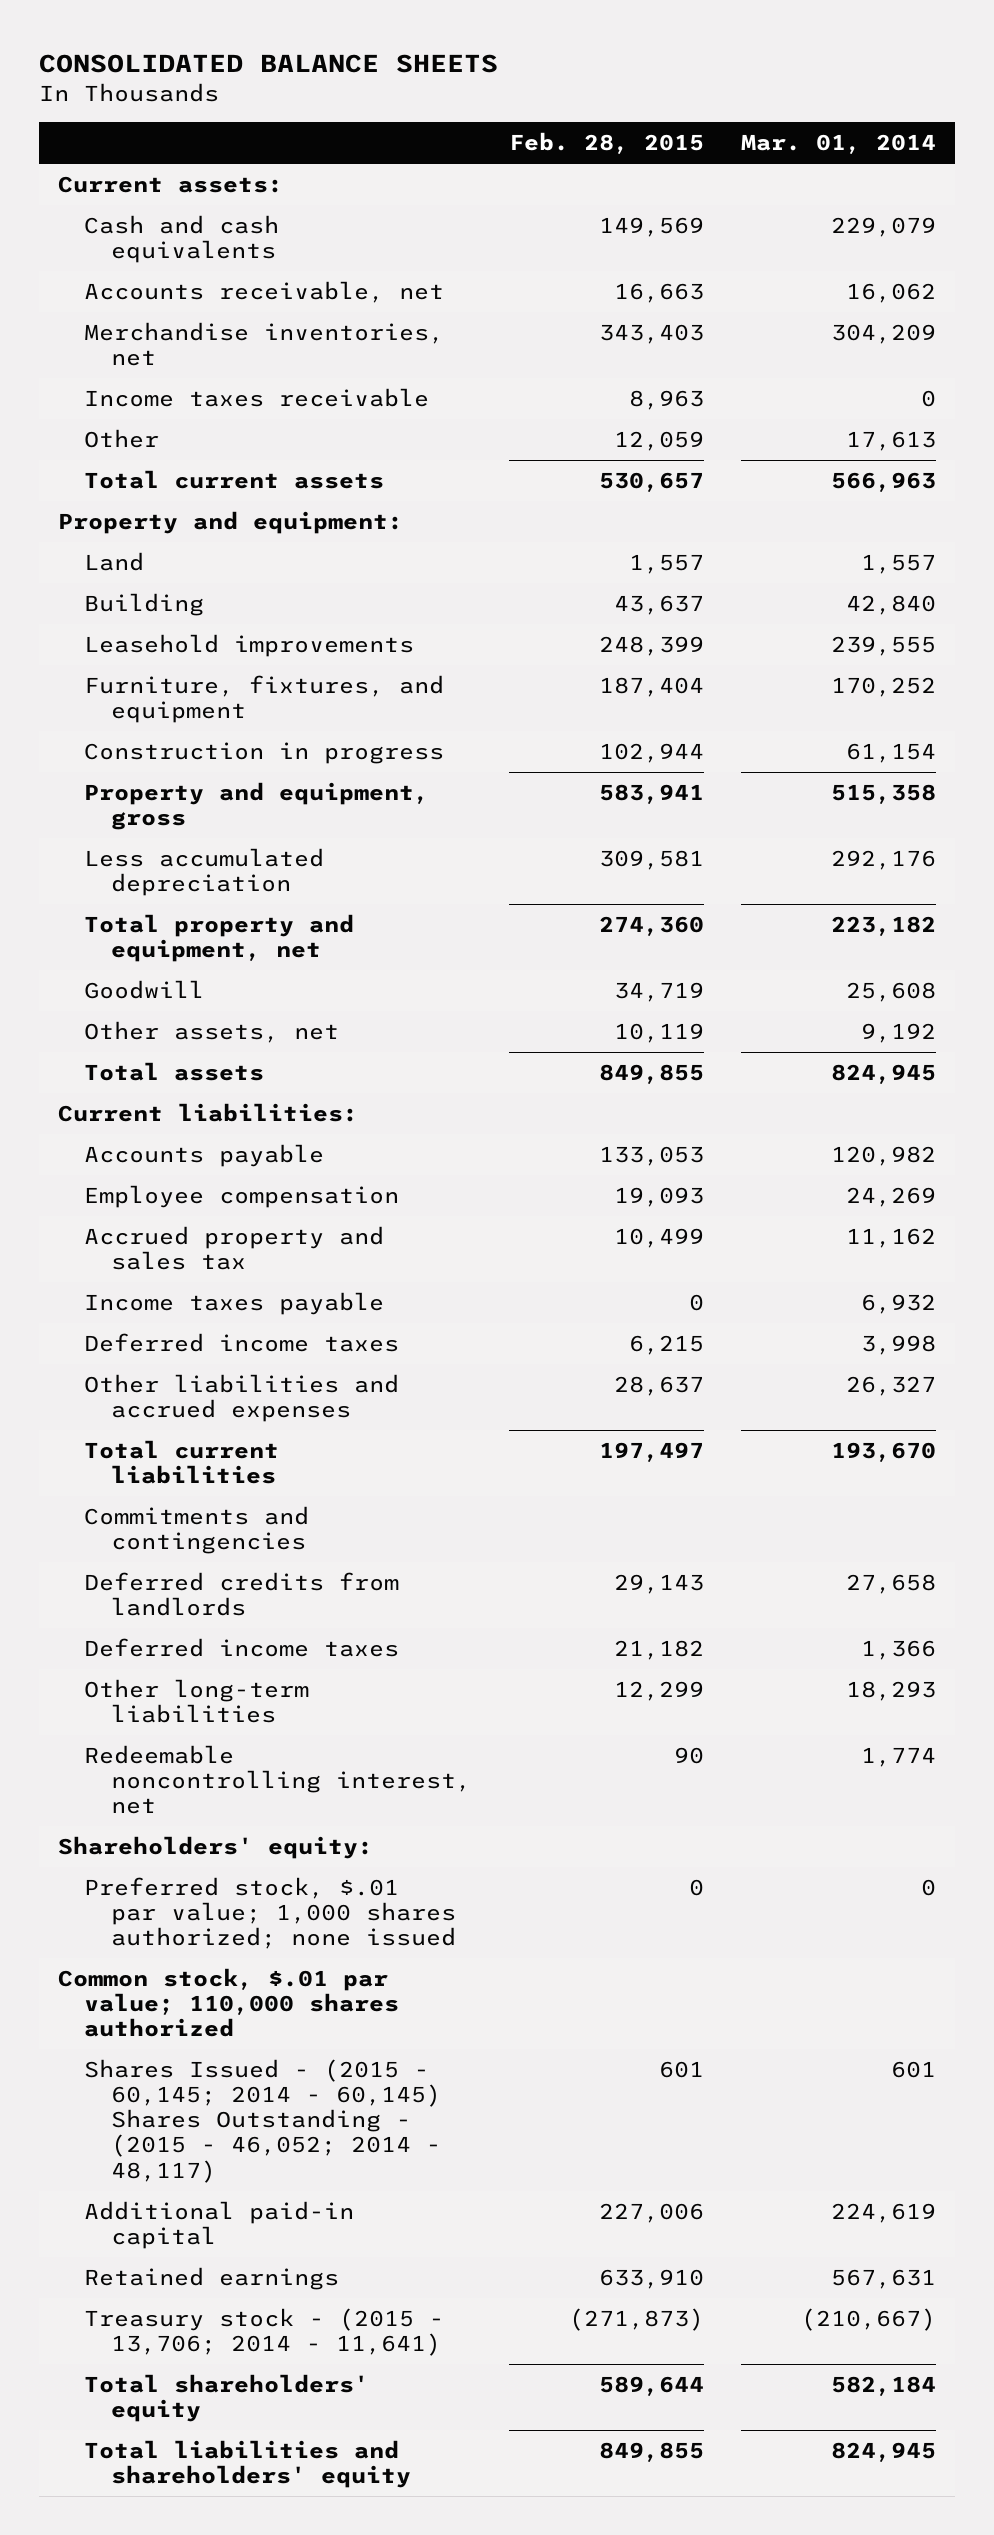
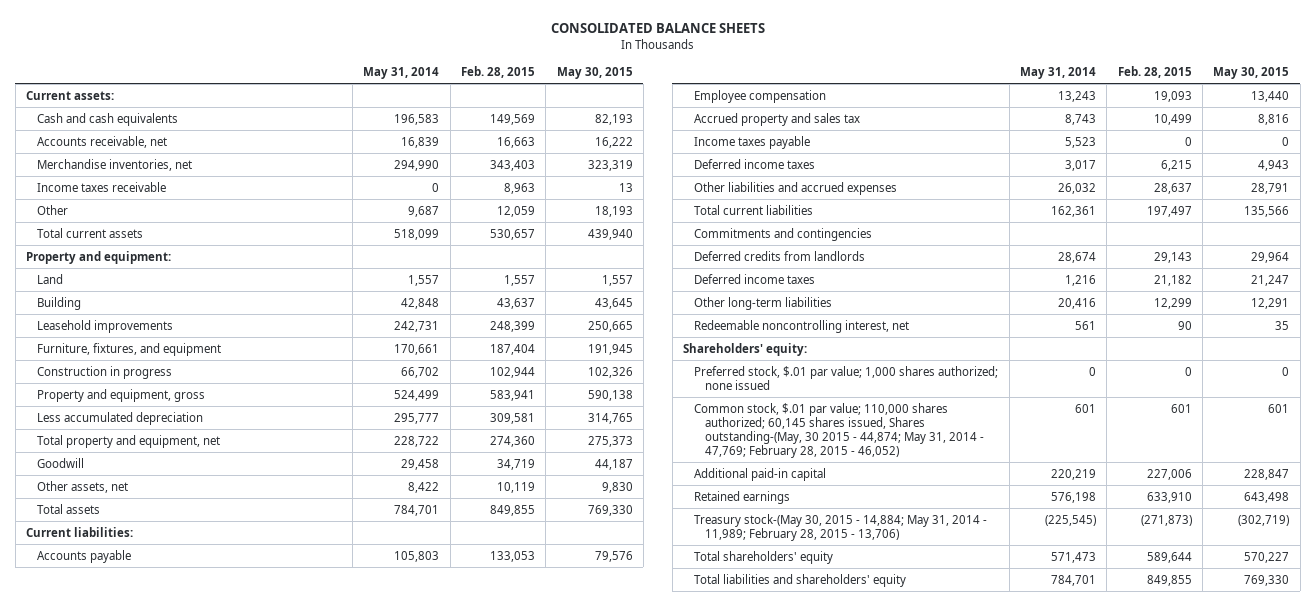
- | Feb. 28, 2015 | Mar. 01, 2014
+ | May 31, 2014 | Feb. 28, 2015 | May 30, 2015
- Common stock, $.01 par value; 110,000 shares authorized
- Shares Issued - (2015 - 60,145; 2014 - 60,145) Shares Outstanding - (2015 - 46,052; 2014 - 48,117) | 601 | 601
+ Common stock, $.01 par value; 110,000 shares authorized; 60,145 shares issued, Shares outstanding-(May, 30 2015 - 44,874; May 31, 2014 - 47,769; February 28, 2015 - 46,052) | 601 | 601 | 601
- Treasury stock - (2015 - 13,706; 2014 - 11,641) | (271,873) | (210,667)
+ Treasury stock-(May 30, 2015 - 14,884; May 31, 2014 - 11,989; February 28, 2015 - 13,706) | (225,545) | (271,873) | (302,719)

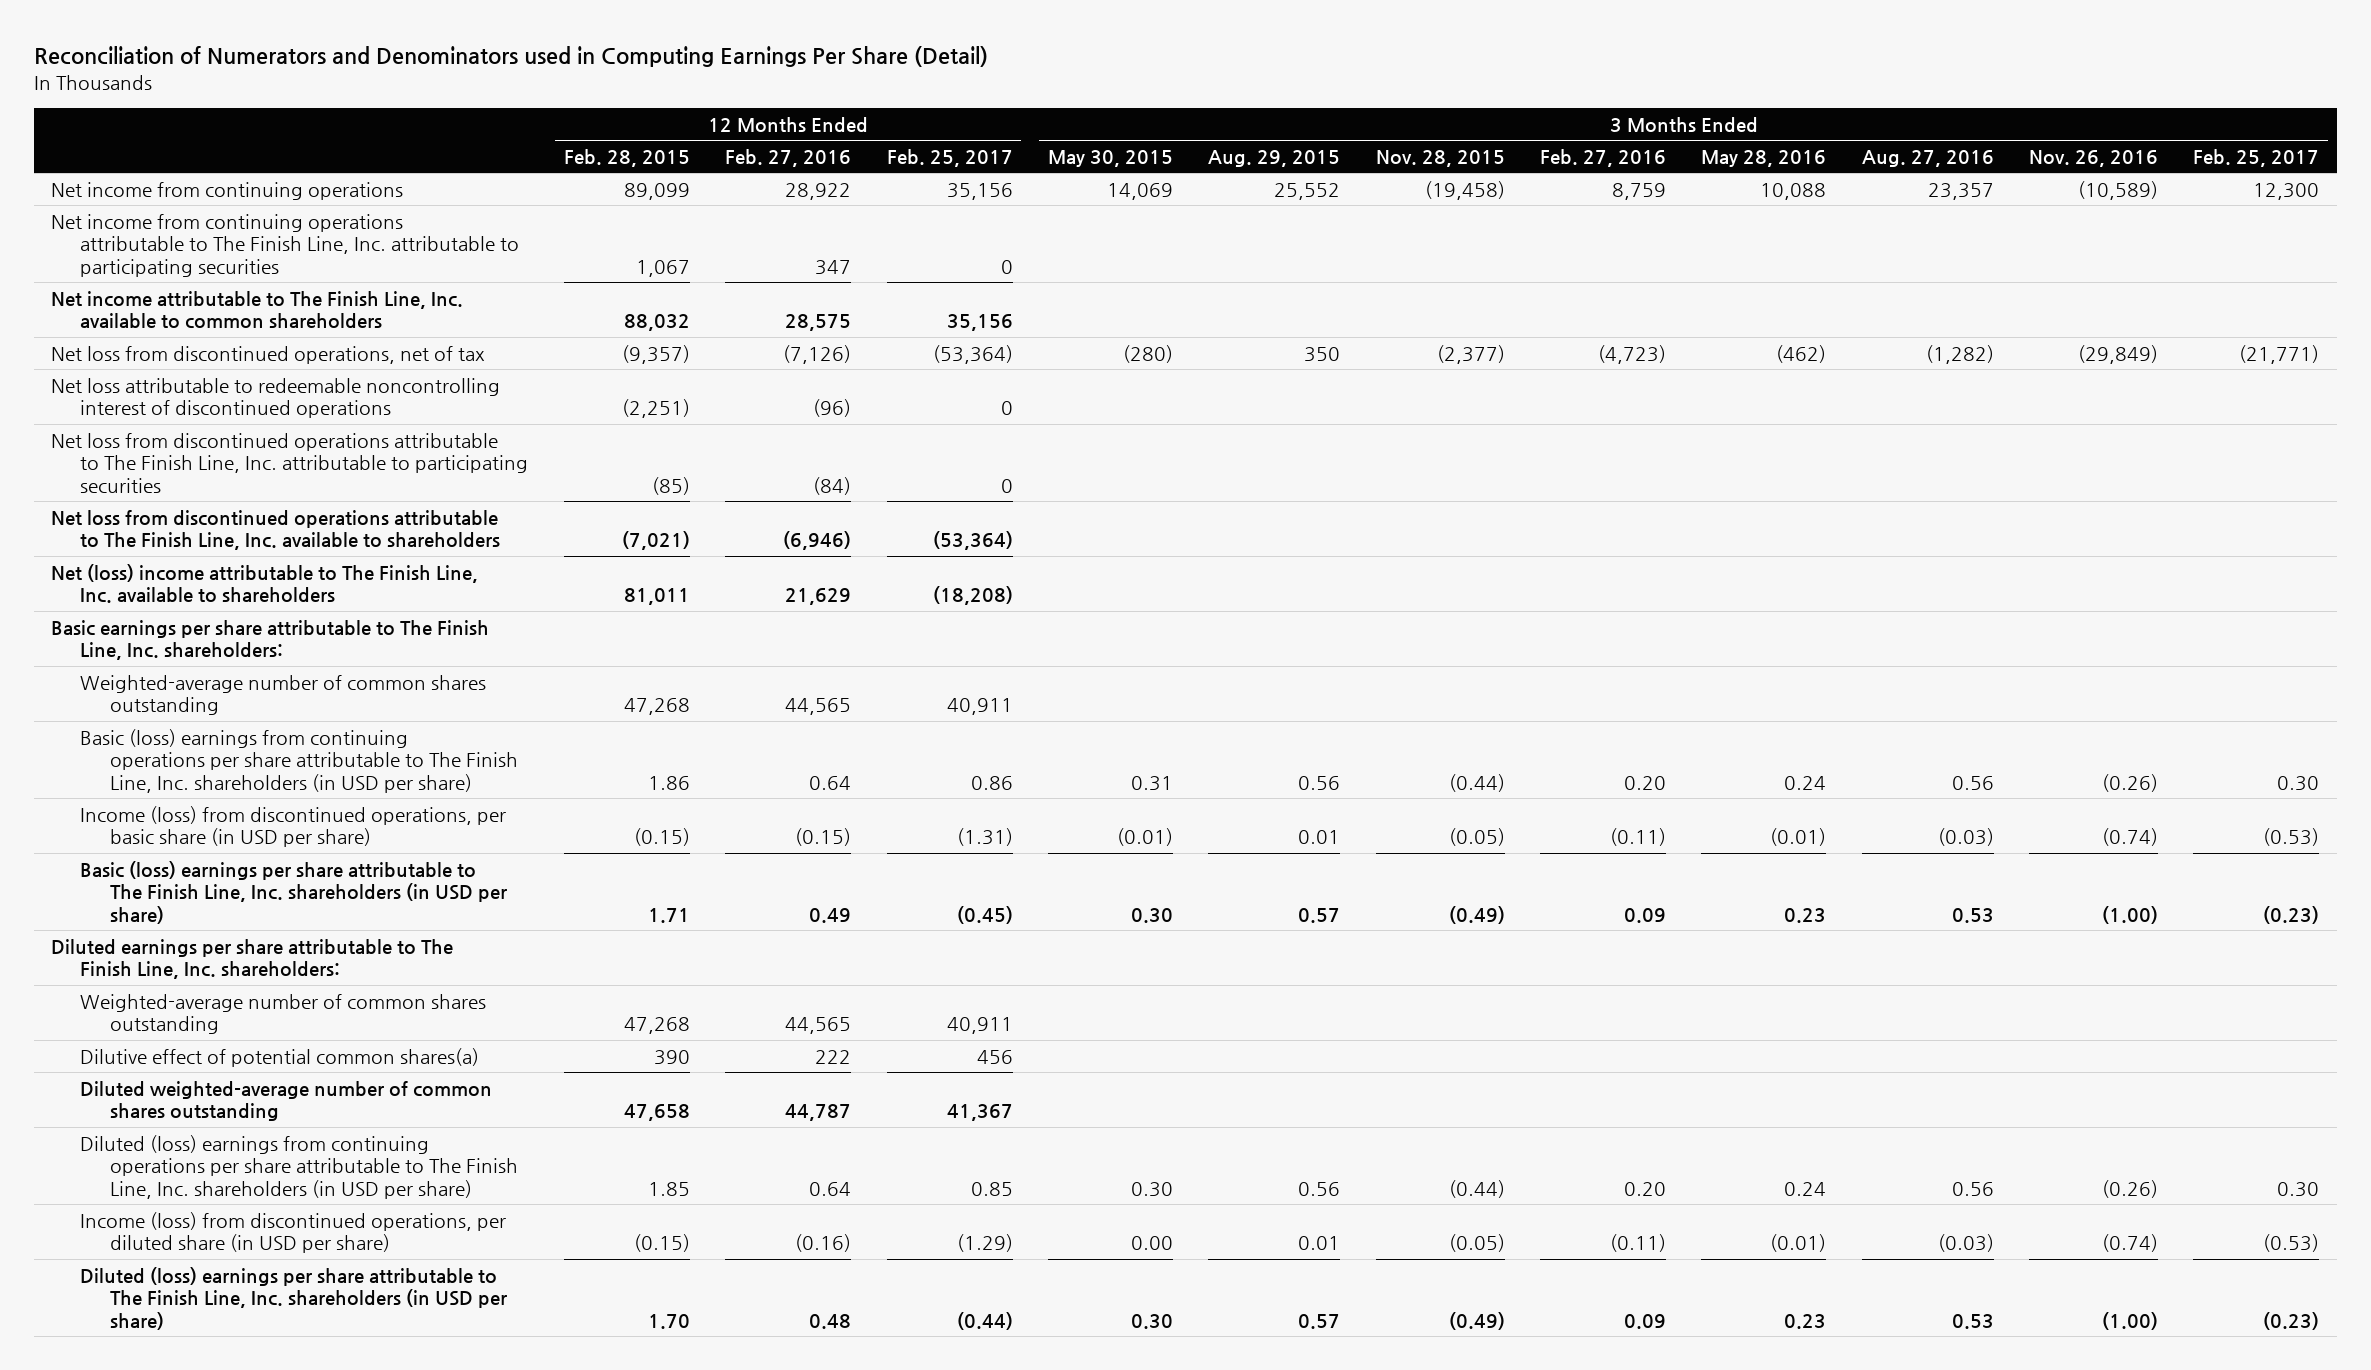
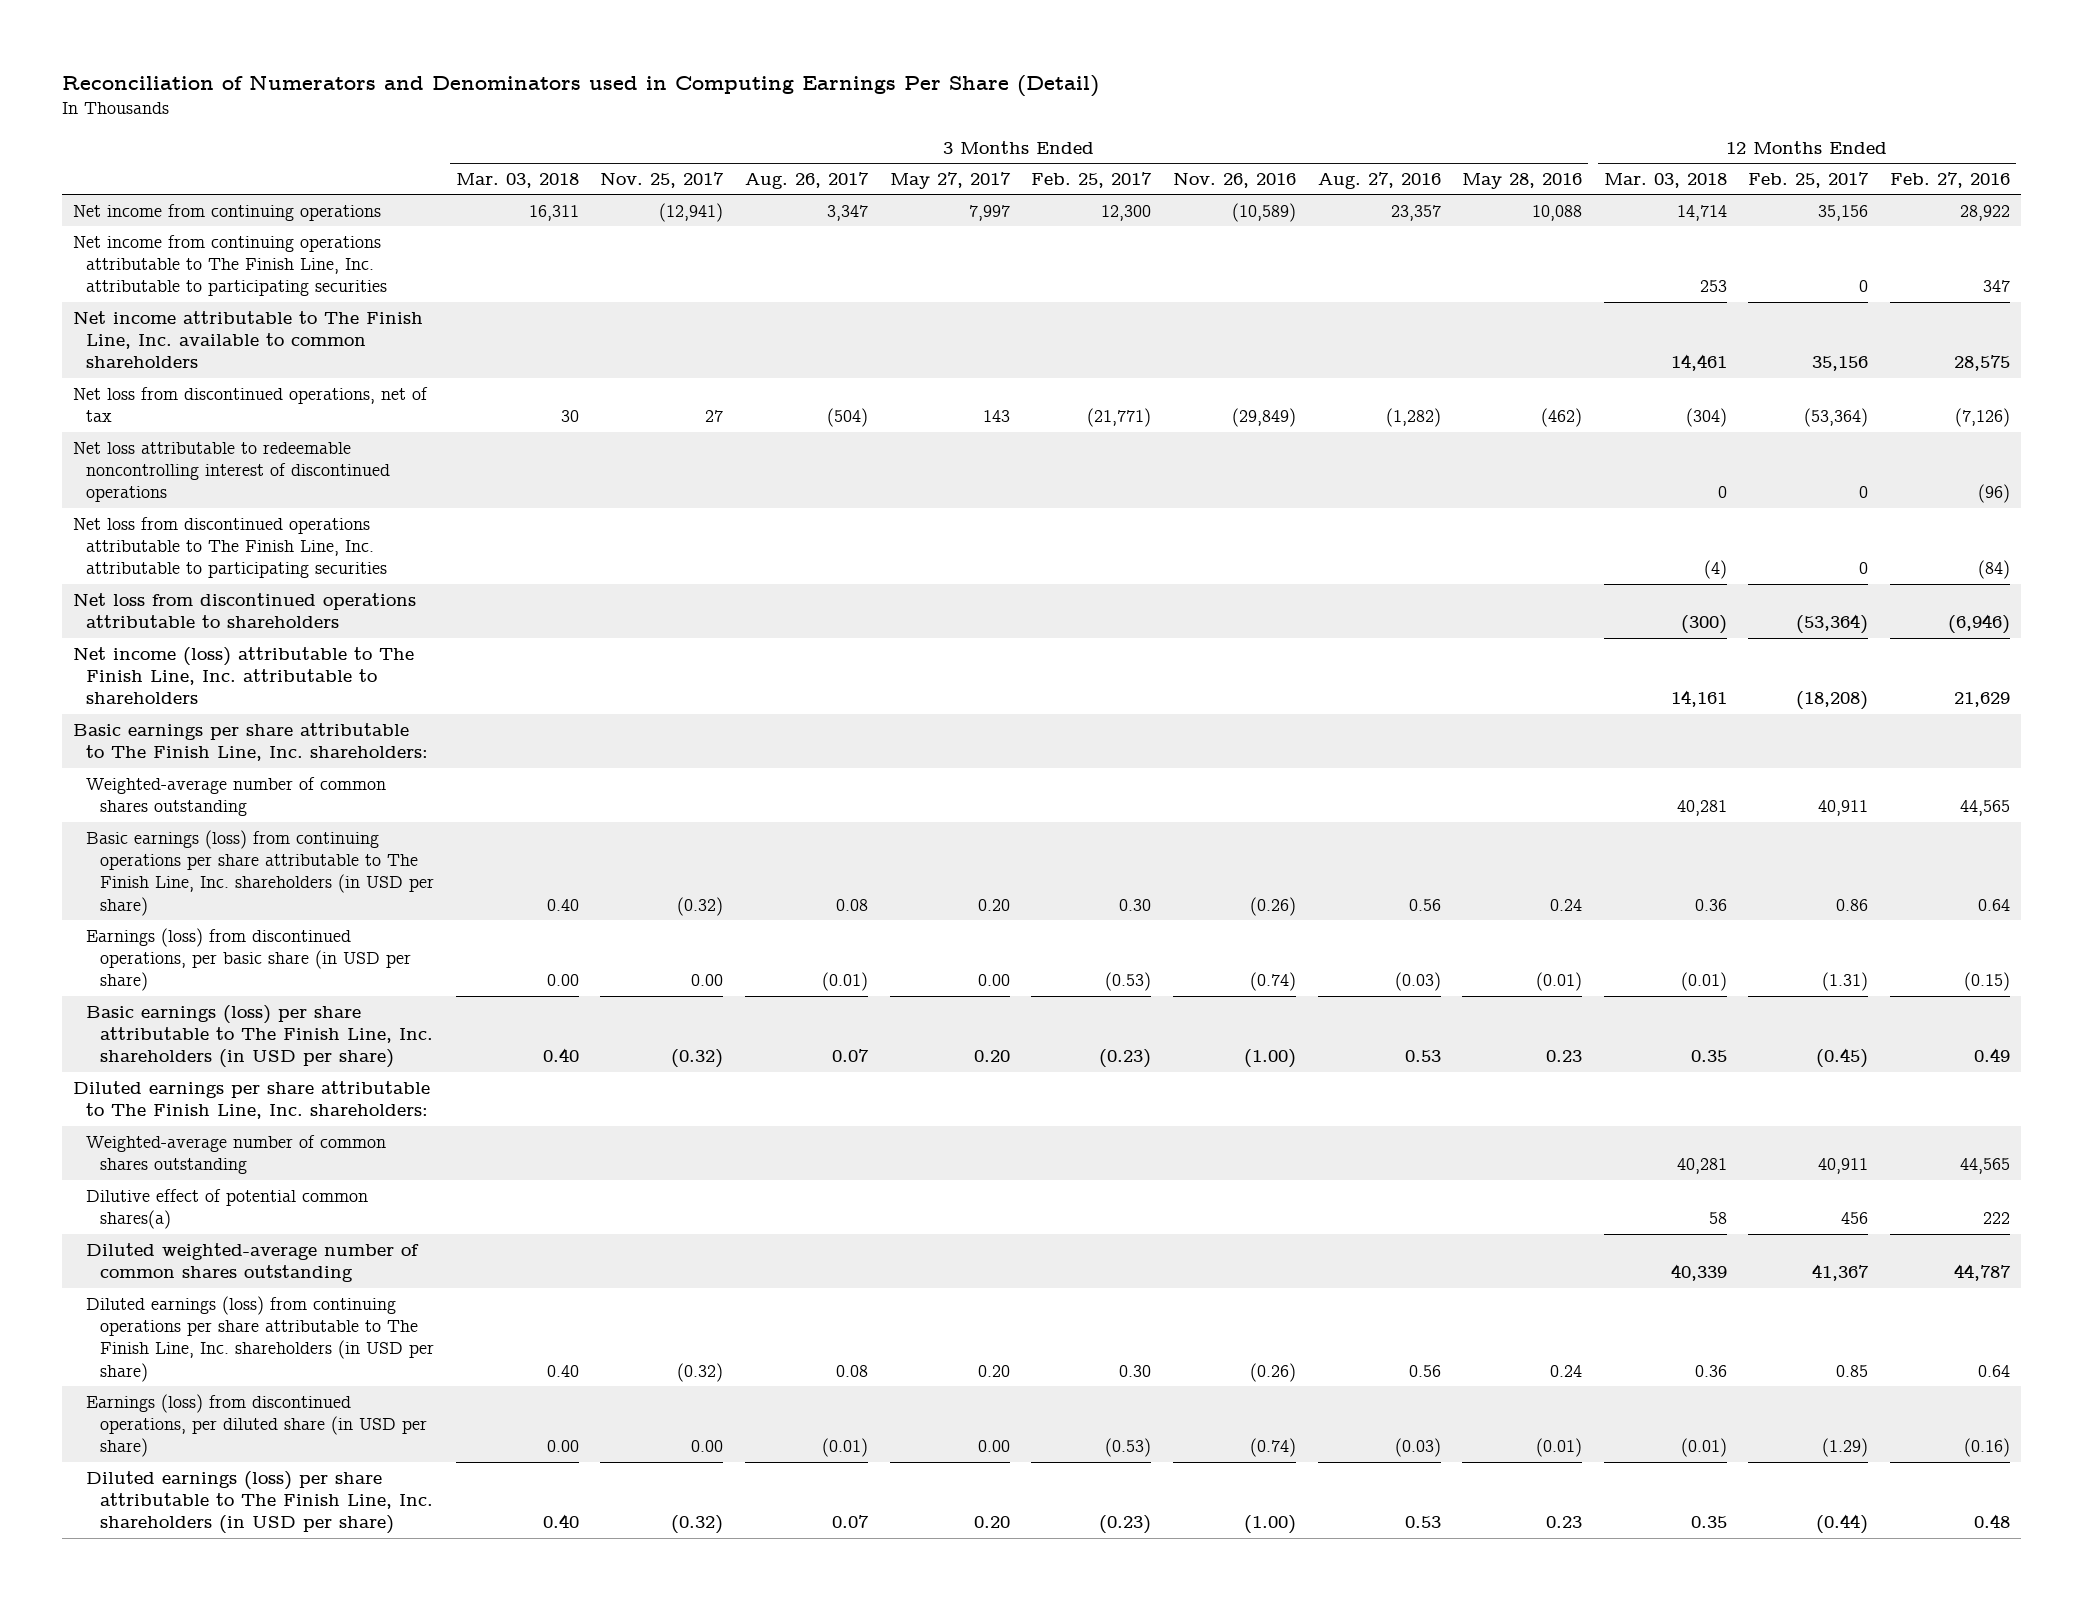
- | 12 Months Ended Feb. 28, 2015 | 12 Months Ended Feb. 27, 2016 | 12 Months Ended Feb. 25, 2017 | 3 Months Ended May 30, 2015 | 3 Months Ended Aug. 29, 2015 | 3 Months Ended Nov. 28, 2015 | 3 Months Ended Feb. 27, 2016 | 3 Months Ended May 28, 2016 | 3 Months Ended Aug. 27, 2016 | 3 Months Ended Nov. 26, 2016 | 3 Months Ended Feb. 25, 2017
+ | 3 Months Ended Mar. 03, 2018 | 3 Months Ended Nov. 25, 2017 | 3 Months Ended Aug. 26, 2017 | 3 Months Ended May 27, 2017 | 3 Months Ended Feb. 25, 2017 | 3 Months Ended Nov. 26, 2016 | 3 Months Ended Aug. 27, 2016 | 3 Months Ended May 28, 2016 | 12 Months Ended Mar. 03, 2018 | 12 Months Ended Feb. 25, 2017 | 12 Months Ended Feb. 27, 2016
- Net loss from discontinued operations attributable to The Finish Line, Inc. available to shareholders | (7,021) | (6,946) | (53,364) | | | | | | | |
- Net (loss) income attributable to The Finish Line, Inc. available to shareholders | 81,011 | 21,629 | (18,208) | | | | | | | |
+ Net loss from discontinued operations attributable to shareholders | | | | | | | | | (300) | (53,364) | (6,946)
+ Net income (loss) attributable to The Finish Line, Inc. attributable to shareholders | | | | | | | | | 14,161 | (18,208) | 21,629
- Basic (loss) earnings from continuing operations per share attributable to The Finish Line, Inc. shareholders (in USD per share) | 1.86 | 0.64 | 0.86 | 0.31 | 0.56 | (0.44) | 0.20 | 0.24 | 0.56 | (0.26) | 0.30
- Income (loss) from discontinued operations, per basic share (in USD per share) | (0.15) | (0.15) | (1.31) | (0.01) | 0.01 | (0.05) | (0.11) | (0.01) | (0.03) | (0.74) | (0.53)
- Basic (loss) earnings per share attributable to The Finish Line, Inc. shareholders (in USD per share) | 1.71 | 0.49 | (0.45) | 0.30 | 0.57 | (0.49) | 0.09 | 0.23 | 0.53 | (1.00) | (0.23)
+ Basic earnings (loss) from continuing operations per share attributable to The Finish Line, Inc. shareholders (in USD per share) | 0.40 | (0.32) | 0.08 | 0.20 | 0.30 | (0.26) | 0.56 | 0.24 | 0.36 | 0.86 | 0.64
+ Earnings (loss) from discontinued operations, per basic share (in USD per share) | 0.00 | 0.00 | (0.01) | 0.00 | (0.53) | (0.74) | (0.03) | (0.01) | (0.01) | (1.31) | (0.15)
+ Basic earnings (loss) per share attributable to The Finish Line, Inc. shareholders (in USD per share) | 0.40 | (0.32) | 0.07 | 0.20 | (0.23) | (1.00) | 0.53 | 0.23 | 0.35 | (0.45) | 0.49
- Diluted (loss) earnings from continuing operations per share attributable to The Finish Line, Inc. shareholders (in USD per share) | 1.85 | 0.64 | 0.85 | 0.30 | 0.56 | (0.44) | 0.20 | 0.24 | 0.56 | (0.26) | 0.30
- Income (loss) from discontinued operations, per diluted share (in USD per share) | (0.15) | (0.16) | (1.29) | 0.00 | 0.01 | (0.05) | (0.11) | (0.01) | (0.03) | (0.74) | (0.53)
- Diluted (loss) earnings per share attributable to The Finish Line, Inc. shareholders (in USD per share) | 1.70 | 0.48 | (0.44) | 0.30 | 0.57 | (0.49) | 0.09 | 0.23 | 0.53 | (1.00) | (0.23)
+ Diluted earnings (loss) from continuing operations per share attributable to The Finish Line, Inc. shareholders (in USD per share) | 0.40 | (0.32) | 0.08 | 0.20 | 0.30 | (0.26) | 0.56 | 0.24 | 0.36 | 0.85 | 0.64
+ Earnings (loss) from discontinued operations, per diluted share (in USD per share) | 0.00 | 0.00 | (0.01) | 0.00 | (0.53) | (0.74) | (0.03) | (0.01) | (0.01) | (1.29) | (0.16)
+ Diluted earnings (loss) per share attributable to The Finish Line, Inc. shareholders (in USD per share) | 0.40 | (0.32) | 0.07 | 0.20 | (0.23) | (1.00) | 0.53 | 0.23 | 0.35 | (0.44) | 0.48

